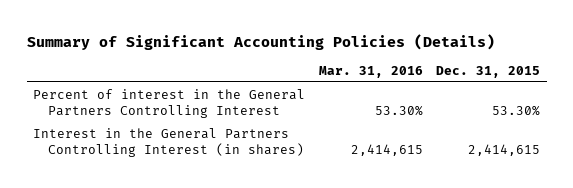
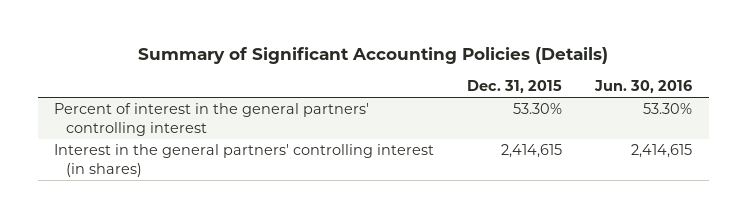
- | Mar. 31, 2016 | Dec. 31, 2015
+ | Dec. 31, 2015 | Jun. 30, 2016
- Percent of interest in the General Partners Controlling Interest | 53.30% | 53.30%
- Interest in the General Partners Controlling Interest (in shares) | 2,414,615 | 2,414,615
+ Percent of interest in the general partners' controlling interest | 53.30% | 53.30%
+ Interest in the general partners' controlling interest (in shares) | 2,414,615 | 2,414,615

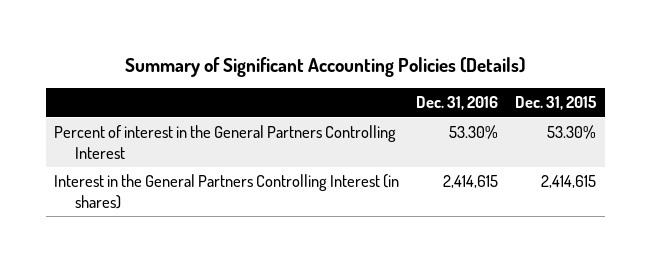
- | Dec. 31, 2015 | Jun. 30, 2016
+ | Dec. 31, 2016 | Dec. 31, 2015
- Percent of interest in the general partners' controlling interest | 53.30% | 53.30%
- Interest in the general partners' controlling interest (in shares) | 2,414,615 | 2,414,615
+ Percent of interest in the General Partners Controlling Interest | 53.30% | 53.30%
+ Interest in the General Partners Controlling Interest (in shares) | 2,414,615 | 2,414,615

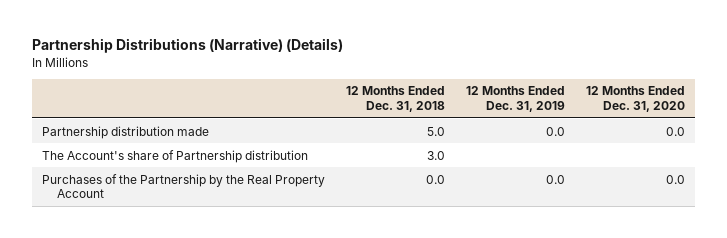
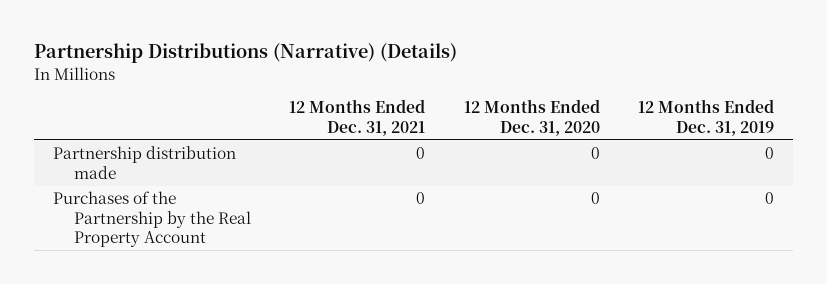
- | 12 Months Ended Dec. 31, 2018 | 12 Months Ended Dec. 31, 2019 | 12 Months Ended Dec. 31, 2020
+ | 12 Months Ended Dec. 31, 2021 | 12 Months Ended Dec. 31, 2020 | 12 Months Ended Dec. 31, 2019
- Partnership distribution made | 5.0 | 0.0 | 0.0
- The Account's share of Partnership distribution | 3.0 | |
- Purchases of the Partnership by the Real Property Account | 0.0 | 0.0 | 0.0
+ Partnership distribution made | 0 | 0 | 0
+ Purchases of the Partnership by the Real Property Account | 0 | 0 | 0

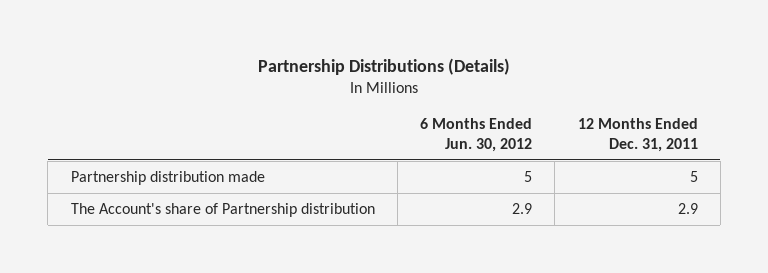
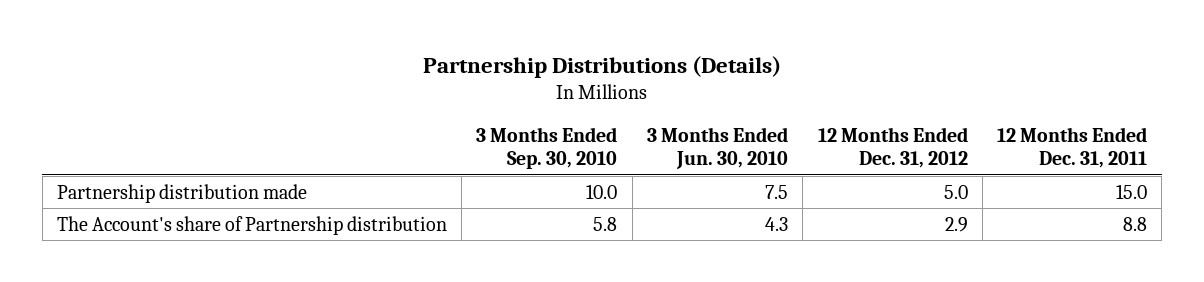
- | 6 Months Ended Jun. 30, 2012 | 12 Months Ended Dec. 31, 2011
+ | 3 Months Ended Sep. 30, 2010 | 3 Months Ended Jun. 30, 2010 | 12 Months Ended Dec. 31, 2012 | 12 Months Ended Dec. 31, 2011
- Partnership distribution made | 5 | 5
- The Account's share of Partnership distribution | 2.9 | 2.9
+ Partnership distribution made | 10.0 | 7.5 | 5.0 | 15.0
+ The Account's share of Partnership distribution | 5.8 | 4.3 | 2.9 | 8.8

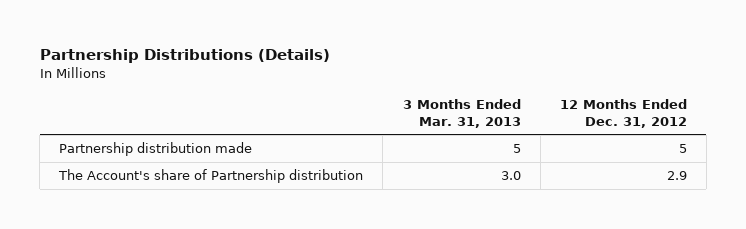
- | 3 Months Ended Sep. 30, 2010 | 3 Months Ended Jun. 30, 2010 | 12 Months Ended Dec. 31, 2012 | 12 Months Ended Dec. 31, 2011
+ | 3 Months Ended Mar. 31, 2013 | 12 Months Ended Dec. 31, 2012
- Partnership distribution made | 10.0 | 7.5 | 5.0 | 15.0
+ Partnership distribution made | 5 | 5

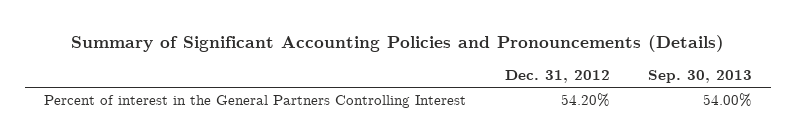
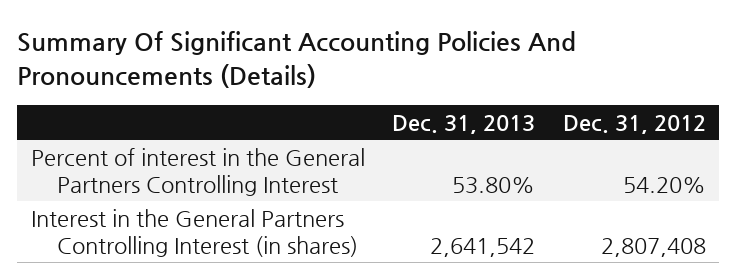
- Summary of Significant Accounting Policies and Pronouncements (Details)
+ Summary Of Significant Accounting Policies And Pronouncements (Details)
- | Dec. 31, 2012 | Sep. 30, 2013
+ | Dec. 31, 2013 | Dec. 31, 2012
+ Interest in the General Partners Controlling Interest (in shares) | 2,641,542 | 2,807,408

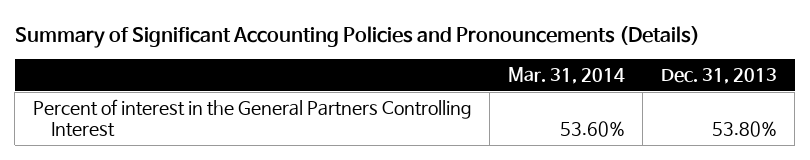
- Summary Of Significant Accounting Policies And Pronouncements (Details)
+ Summary of Significant Accounting Policies and Pronouncements (Details)
- | Dec. 31, 2013 | Dec. 31, 2012
+ | Mar. 31, 2014 | Dec. 31, 2013
- Interest in the General Partners Controlling Interest (in shares) | 2,641,542 | 2,807,408

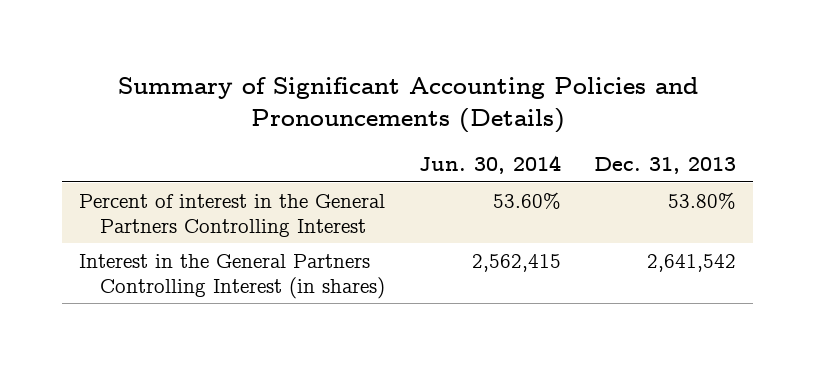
- | Mar. 31, 2014 | Dec. 31, 2013
+ | Jun. 30, 2014 | Dec. 31, 2013
+ Interest in the General Partners Controlling Interest (in shares) | 2,562,415 | 2,641,542

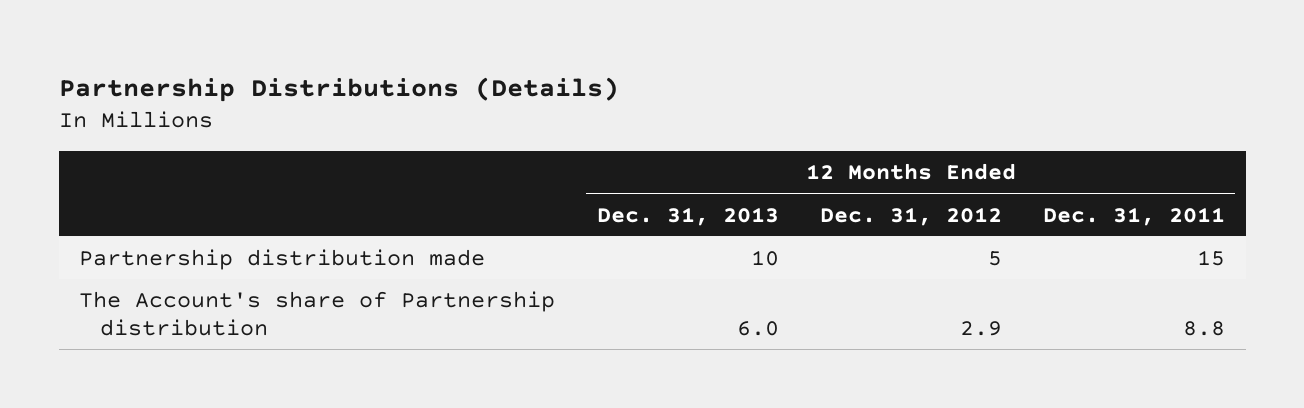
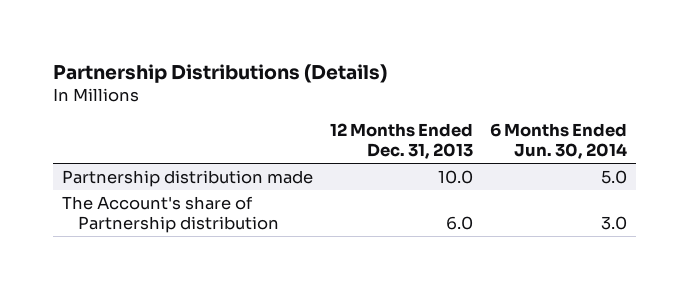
- | 12 Months Ended Dec. 31, 2013 | 12 Months Ended Dec. 31, 2012 | 12 Months Ended Dec. 31, 2011
+ | 12 Months Ended Dec. 31, 2013 | 6 Months Ended Jun. 30, 2014
- Partnership distribution made | 10 | 5 | 15
+ Partnership distribution made | 10.0 | 5.0

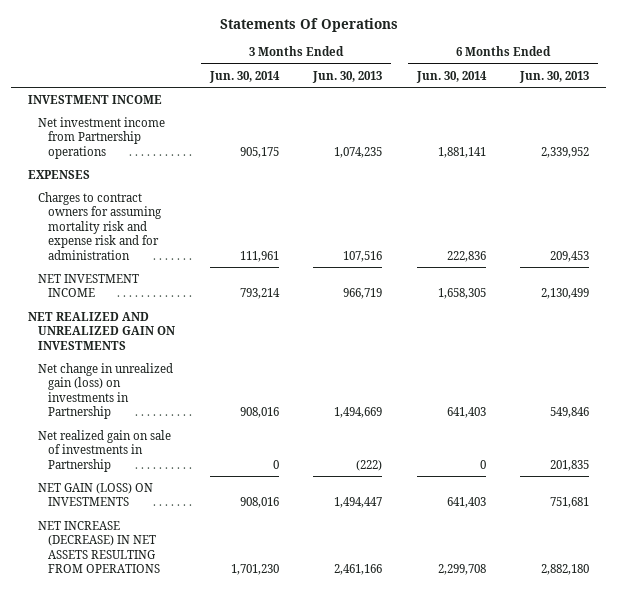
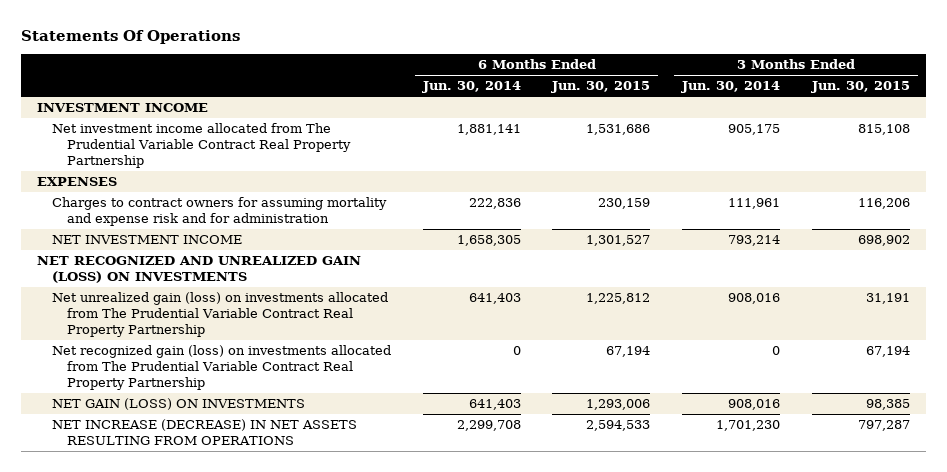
- | 3 Months Ended Jun. 30, 2014 | 3 Months Ended Jun. 30, 2013 | 6 Months Ended Jun. 30, 2014 | 6 Months Ended Jun. 30, 2013
+ | 6 Months Ended Jun. 30, 2014 | 6 Months Ended Jun. 30, 2015 | 3 Months Ended Jun. 30, 2014 | 3 Months Ended Jun. 30, 2015
- Net investment income from Partnership operations | 905,175 | 1,074,235 | 1,881,141 | 2,339,952
+ Net investment income allocated from The Prudential Variable Contract Real Property Partnership | 1,881,141 | 1,531,686 | 905,175 | 815,108
- Charges to contract owners for assuming mortality risk and expense risk and for administration | 111,961 | 107,516 | 222,836 | 209,453
+ Charges to contract owners for assuming mortality and expense risk and for administration | 222,836 | 230,159 | 111,961 | 116,206
- NET REALIZED AND UNREALIZED GAIN ON INVESTMENTS
- Net change in unrealized gain (loss) on investments in Partnership | 908,016 | 1,494,669 | 641,403 | 549,846
- Net realized gain on sale of investments in Partnership | 0 | (222) | 0 | 201,835
+ NET RECOGNIZED AND UNREALIZED GAIN (LOSS) ON INVESTMENTS
+ Net unrealized gain (loss) on investments allocated from The Prudential Variable Contract Real Property Partnership | 641,403 | 1,225,812 | 908,016 | 31,191
+ Net recognized gain (loss) on investments allocated from The Prudential Variable Contract Real Property Partnership | 0 | 67,194 | 0 | 67,194

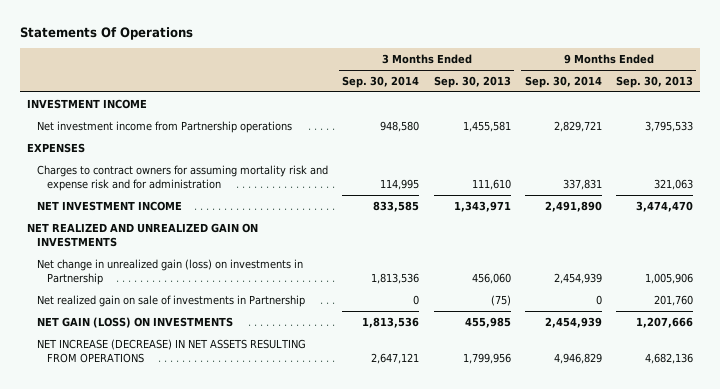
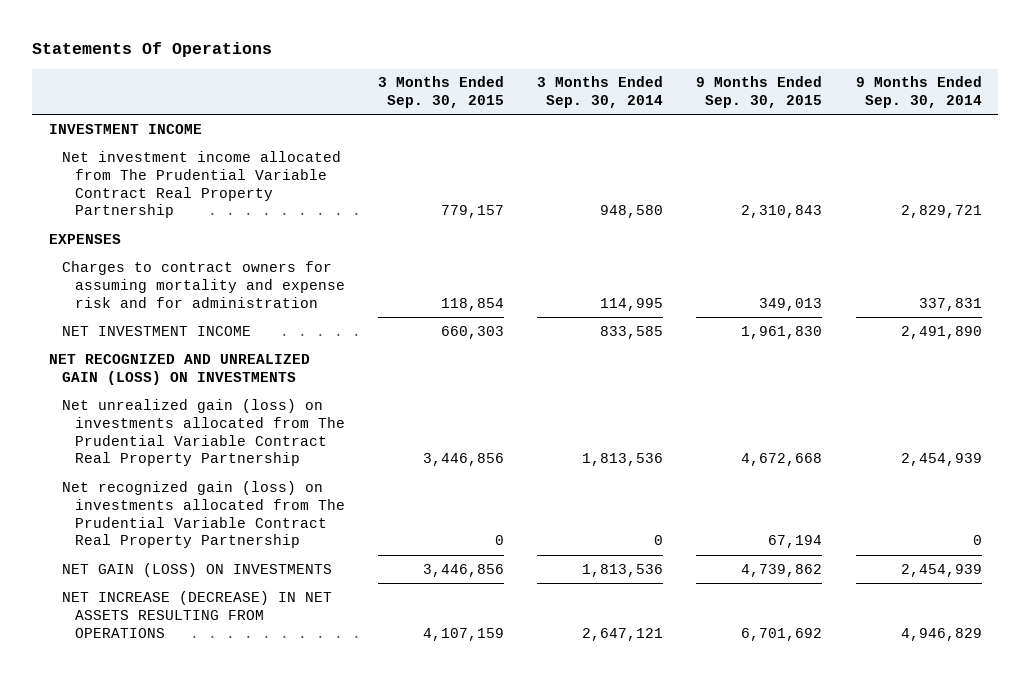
- | 3 Months Ended Sep. 30, 2014 | 3 Months Ended Sep. 30, 2013 | 9 Months Ended Sep. 30, 2014 | 9 Months Ended Sep. 30, 2013
+ | 3 Months Ended Sep. 30, 2015 | 3 Months Ended Sep. 30, 2014 | 9 Months Ended Sep. 30, 2015 | 9 Months Ended Sep. 30, 2014
- Net investment income from Partnership operations | 948,580 | 1,455,581 | 2,829,721 | 3,795,533
+ Net investment income allocated from The Prudential Variable Contract Real Property Partnership | 779,157 | 948,580 | 2,310,843 | 2,829,721
- Charges to contract owners for assuming mortality risk and expense risk and for administration | 114,995 | 111,610 | 337,831 | 321,063
+ Charges to contract owners for assuming mortality and expense risk and for administration | 118,854 | 114,995 | 349,013 | 337,831
- NET REALIZED AND UNREALIZED GAIN ON INVESTMENTS
- Net change in unrealized gain (loss) on investments in Partnership | 1,813,536 | 456,060 | 2,454,939 | 1,005,906
- Net realized gain on sale of investments in Partnership | 0 | (75) | 0 | 201,760
+ NET RECOGNIZED AND UNREALIZED GAIN (LOSS) ON INVESTMENTS
+ Net unrealized gain (loss) on investments allocated from The Prudential Variable Contract Real Property Partnership | 3,446,856 | 1,813,536 | 4,672,668 | 2,454,939
+ Net recognized gain (loss) on investments allocated from The Prudential Variable Contract Real Property Partnership | 0 | 0 | 67,194 | 0

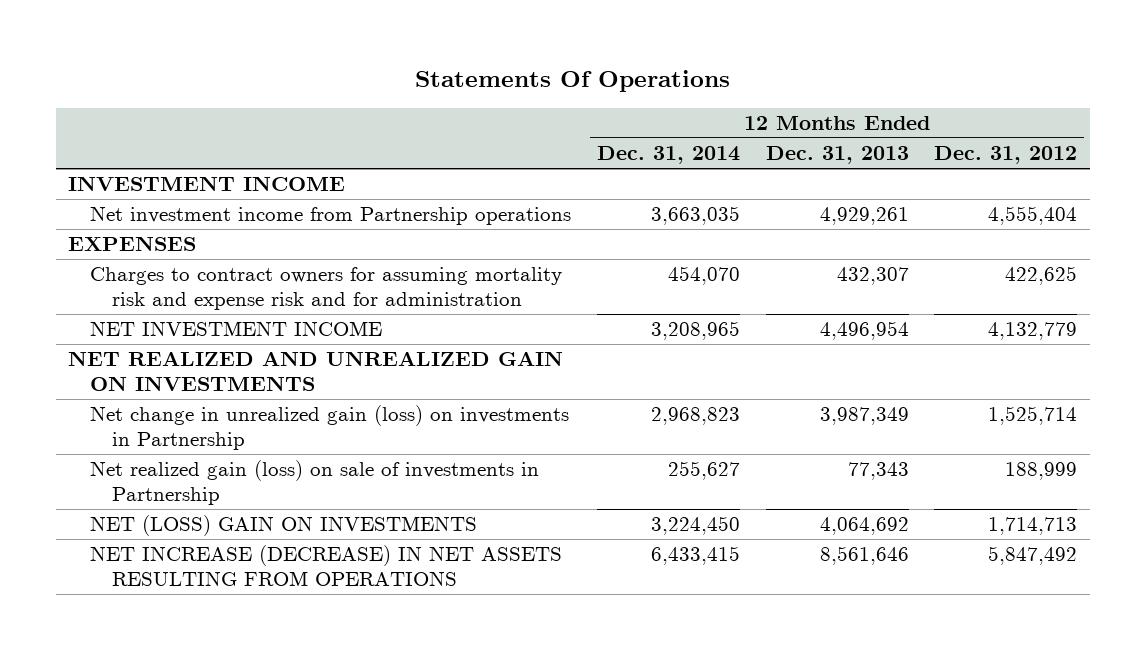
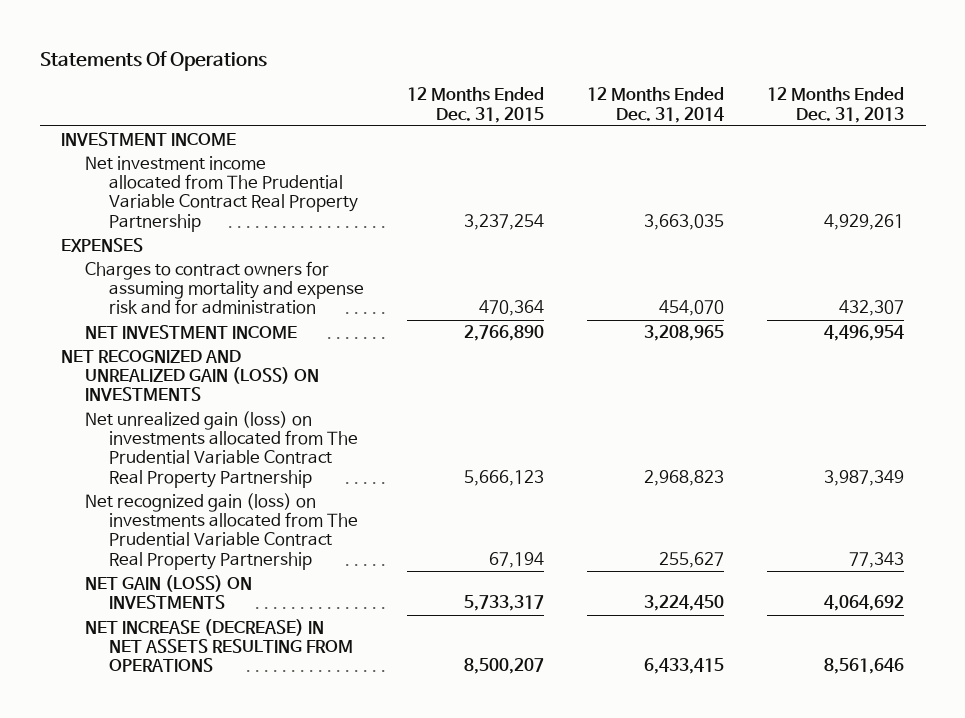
- | 12 Months Ended Dec. 31, 2014 | 12 Months Ended Dec. 31, 2013 | 12 Months Ended Dec. 31, 2012
+ | 12 Months Ended Dec. 31, 2015 | 12 Months Ended Dec. 31, 2014 | 12 Months Ended Dec. 31, 2013
- Net investment income from Partnership operations | 3,663,035 | 4,929,261 | 4,555,404
+ Net investment income allocated from The Prudential Variable Contract Real Property Partnership | 3,237,254 | 3,663,035 | 4,929,261
- Charges to contract owners for assuming mortality risk and expense risk and for administration | 454,070 | 432,307 | 422,625
+ Charges to contract owners for assuming mortality and expense risk and for administration | 470,364 | 454,070 | 432,307
- NET REALIZED AND UNREALIZED GAIN ON INVESTMENTS
- Net change in unrealized gain (loss) on investments in Partnership | 2,968,823 | 3,987,349 | 1,525,714
- Net realized gain (loss) on sale of investments in Partnership | 255,627 | 77,343 | 188,999
- NET (LOSS) GAIN ON INVESTMENTS | 3,224,450 | 4,064,692 | 1,714,713
+ NET RECOGNIZED AND UNREALIZED GAIN (LOSS) ON INVESTMENTS
+ Net unrealized gain (loss) on investments allocated from The Prudential Variable Contract Real Property Partnership | 5,666,123 | 2,968,823 | 3,987,349
+ Net recognized gain (loss) on investments allocated from The Prudential Variable Contract Real Property Partnership | 67,194 | 255,627 | 77,343
+ NET GAIN (LOSS) ON INVESTMENTS | 5,733,317 | 3,224,450 | 4,064,692

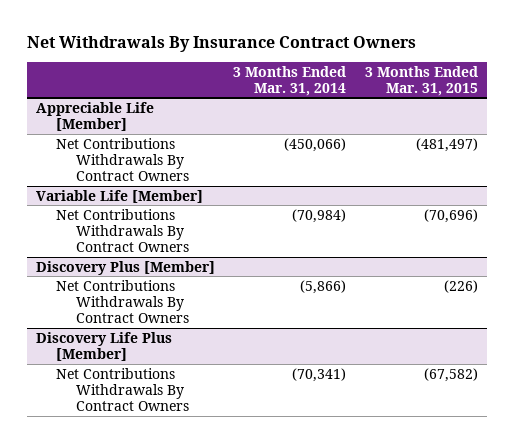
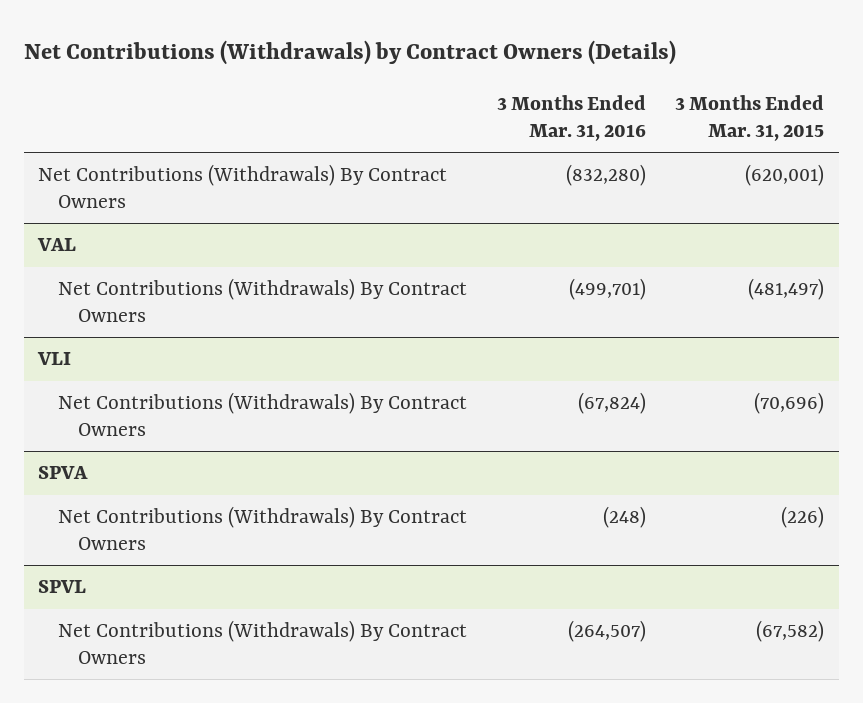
- Net Withdrawals By Insurance Contract Owners
+ Net Contributions (Withdrawals) by Contract Owners (Details)
- | 3 Months Ended Mar. 31, 2014 | 3 Months Ended Mar. 31, 2015
+ | 3 Months Ended Mar. 31, 2016 | 3 Months Ended Mar. 31, 2015
- Appreciable Life [Member]
- Net Contributions Withdrawals By Contract Owners | (450,066) | (481,497)
- Variable Life [Member]
- Net Contributions Withdrawals By Contract Owners | (70,984) | (70,696)
- Discovery Plus [Member]
- Net Contributions Withdrawals By Contract Owners | (5,866) | (226)
- Discovery Life Plus [Member]
- Net Contributions Withdrawals By Contract Owners | (70,341) | (67,582)
+ Net Contributions (Withdrawals) By Contract Owners | (832,280) | (620,001)
+ VAL
+ Net Contributions (Withdrawals) By Contract Owners | (499,701) | (481,497)
+ VLI
+ Net Contributions (Withdrawals) By Contract Owners | (67,824) | (70,696)
+ SPVA
+ Net Contributions (Withdrawals) By Contract Owners | (248) | (226)
+ SPVL
+ Net Contributions (Withdrawals) By Contract Owners | (264,507) | (67,582)

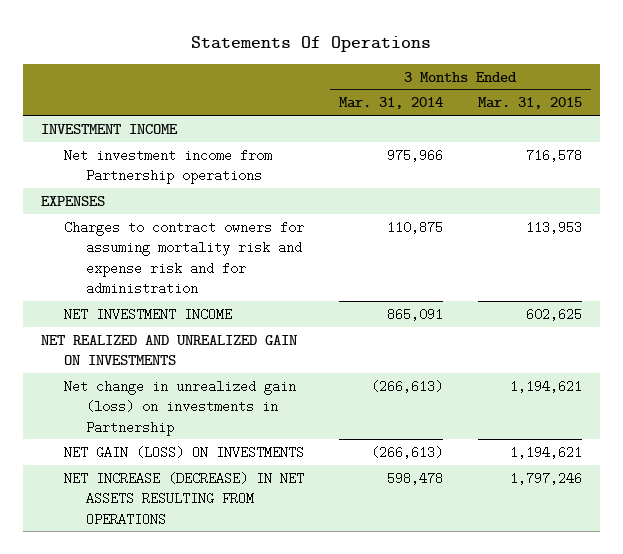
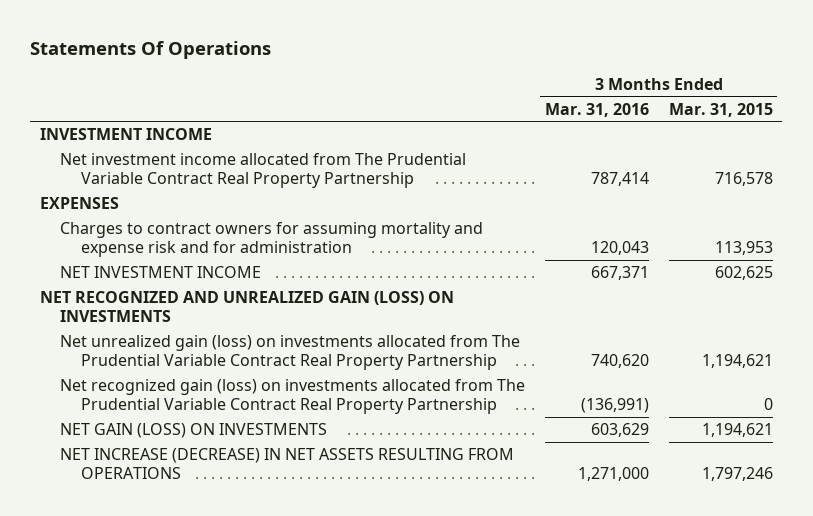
- | 3 Months Ended Mar. 31, 2014 | 3 Months Ended Mar. 31, 2015
+ | 3 Months Ended Mar. 31, 2016 | 3 Months Ended Mar. 31, 2015
- Net investment income from Partnership operations | 975,966 | 716,578
+ Net investment income allocated from The Prudential Variable Contract Real Property Partnership | 787,414 | 716,578
- Charges to contract owners for assuming mortality risk and expense risk and for administration | 110,875 | 113,953
+ Charges to contract owners for assuming mortality and expense risk and for administration | 120,043 | 113,953
- NET REALIZED AND UNREALIZED GAIN ON INVESTMENTS
- Net change in unrealized gain (loss) on investments in Partnership | (266,613) | 1,194,621
+ NET RECOGNIZED AND UNREALIZED GAIN (LOSS) ON INVESTMENTS
+ Net unrealized gain (loss) on investments allocated from The Prudential Variable Contract Real Property Partnership | 740,620 | 1,194,621
+ Net recognized gain (loss) on investments allocated from The Prudential Variable Contract Real Property Partnership | (136,991) | 0

